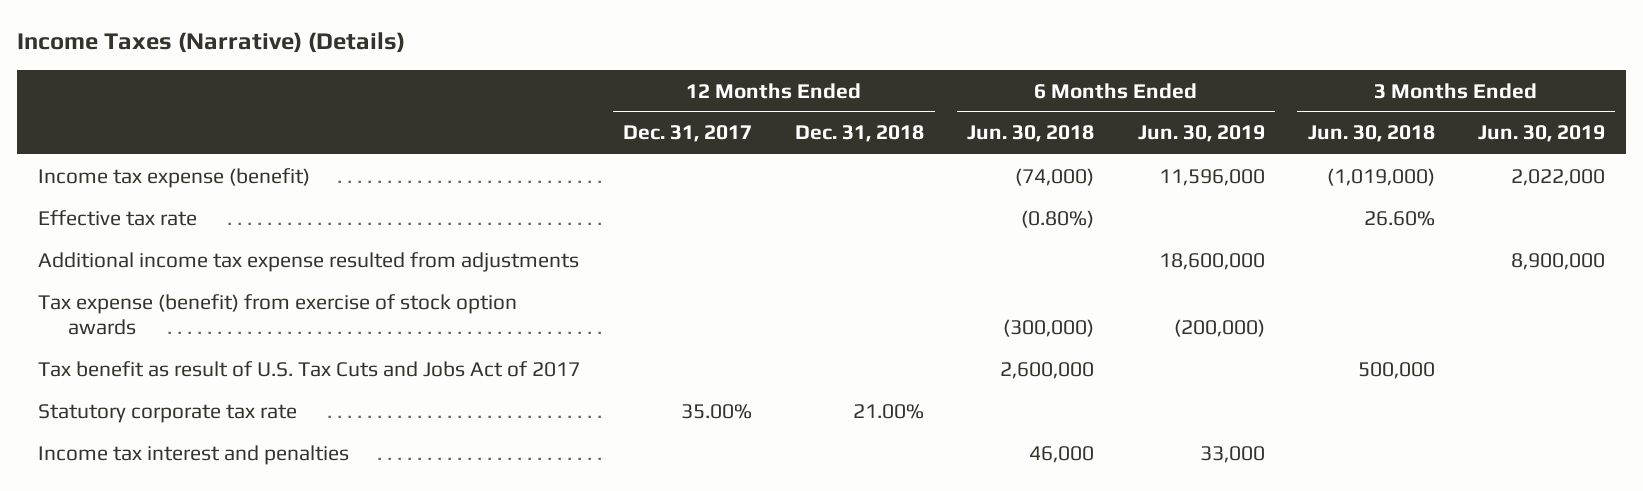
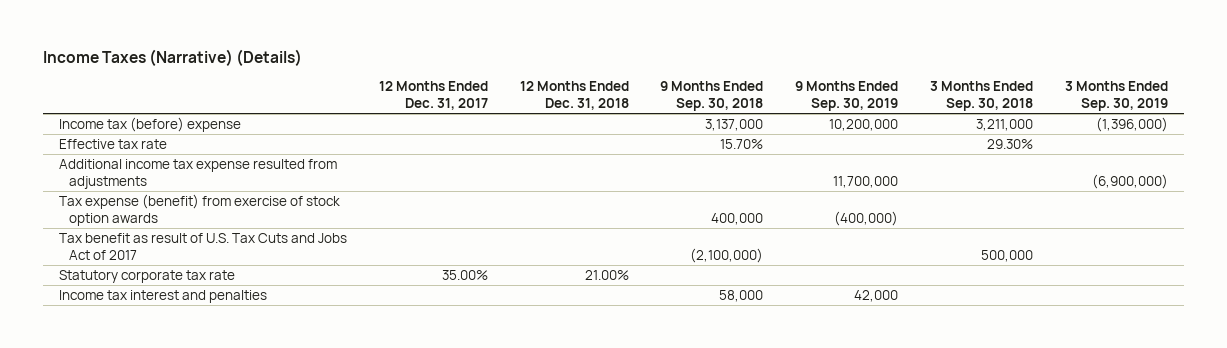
- | 12 Months Ended Dec. 31, 2017 | 12 Months Ended Dec. 31, 2018 | 6 Months Ended Jun. 30, 2018 | 6 Months Ended Jun. 30, 2019 | 3 Months Ended Jun. 30, 2018 | 3 Months Ended Jun. 30, 2019
+ | 12 Months Ended Dec. 31, 2017 | 12 Months Ended Dec. 31, 2018 | 9 Months Ended Sep. 30, 2018 | 9 Months Ended Sep. 30, 2019 | 3 Months Ended Sep. 30, 2018 | 3 Months Ended Sep. 30, 2019
- Income tax expense (benefit) | | | (74,000) | 11,596,000 | (1,019,000) | 2,022,000
+ Income tax (before) expense | | | 3,137,000 | 10,200,000 | 3,211,000 | (1,396,000)

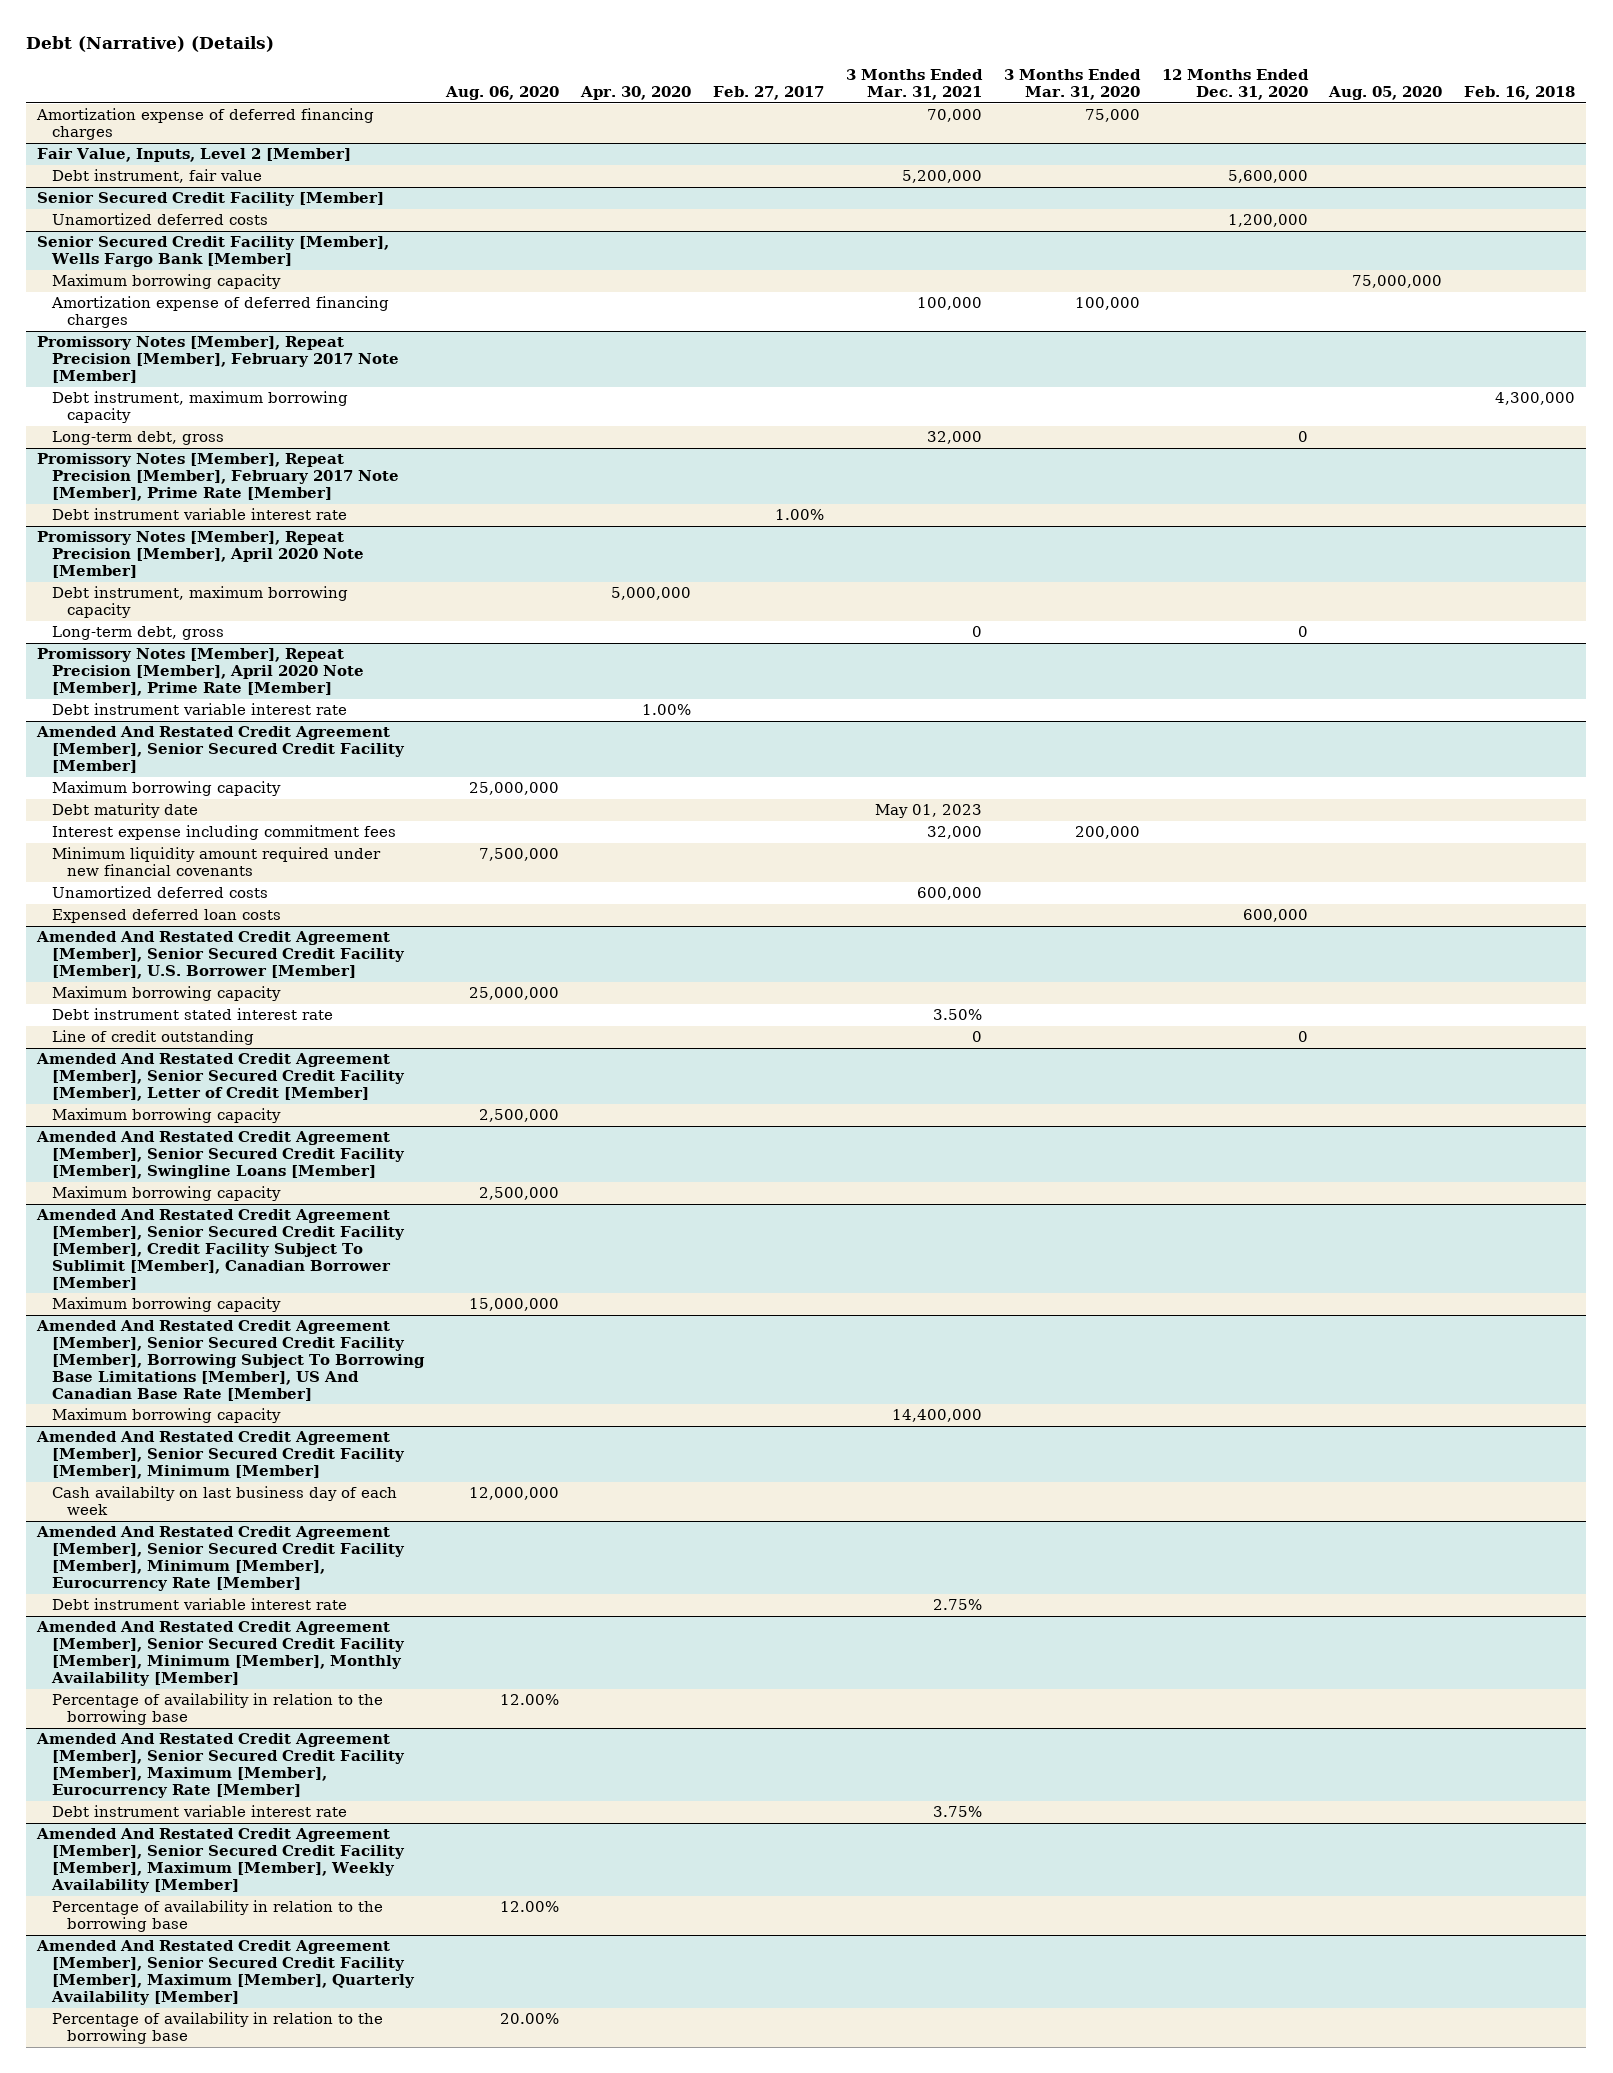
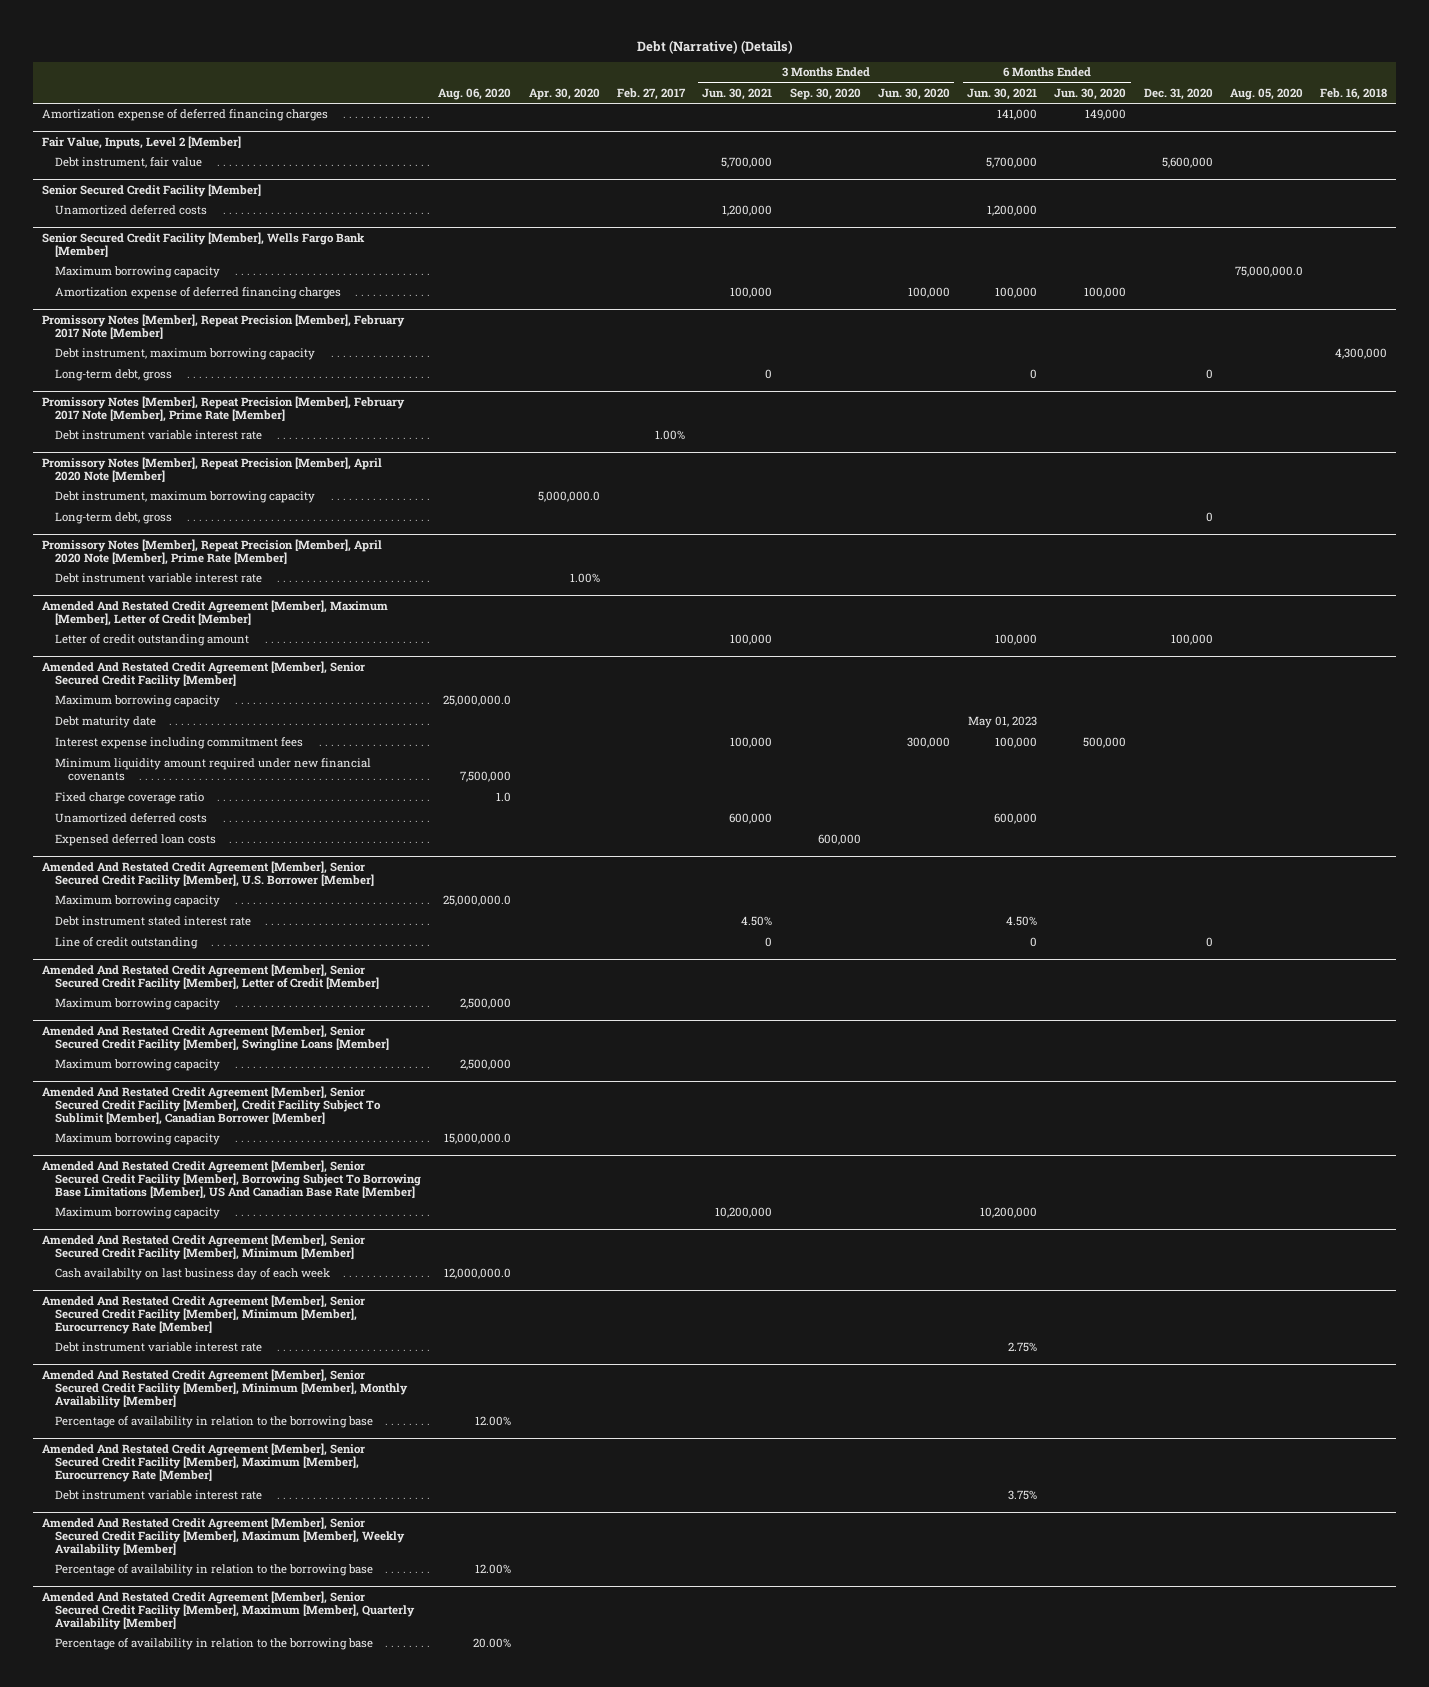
- | Aug. 06, 2020 | Apr. 30, 2020 | Feb. 27, 2017 | 3 Months Ended Mar. 31, 2021 | 3 Months Ended Mar. 31, 2020 | 12 Months Ended Dec. 31, 2020 | Aug. 05, 2020 | Feb. 16, 2018
+ | Aug. 06, 2020 | Apr. 30, 2020 | Feb. 27, 2017 | 3 Months Ended Jun. 30, 2021 | 3 Months Ended Sep. 30, 2020 | 3 Months Ended Jun. 30, 2020 | 6 Months Ended Jun. 30, 2021 | 6 Months Ended Jun. 30, 2020 | Dec. 31, 2020 | Aug. 05, 2020 | Feb. 16, 2018
@ Senior Secured Credit Facility [Member], Wells Fargo Bank [Member]
- Maximum borrowing capacity | | | | | | | 75,000,000 |
+ Maximum borrowing capacity | | | | | | | | | | 75,000,000.0 |
@ Promissory Notes [Member], Repeat Precision [Member], April 2020 Note [Member]
- Debt instrument, maximum borrowing capacity | | 5,000,000 | | | | | |
+ Debt instrument, maximum borrowing capacity | | 5,000,000.0 | | | | | | | | |
+ Amended And Restated Credit Agreement [Member], Maximum [Member], Letter of Credit [Member]
+ Letter of credit outstanding amount | | | | 100,000 | | | 100,000 | | 100,000 | |
@ Amended And Restated Credit Agreement [Member], Senior Secured Credit Facility [Member]
- Maximum borrowing capacity | 25,000,000 | | | | | | |
+ Maximum borrowing capacity | 25,000,000.0 | | | | | | | | | |
+ Fixed charge coverage ratio | 1.0 | | | | | | | | | |
@ Amended And Restated Credit Agreement [Member], Senior Secured Credit Facility [Member], U.S. Borrower [Member]
- Maximum borrowing capacity | 25,000,000 | | | | | | |
+ Maximum borrowing capacity | 25,000,000.0 | | | | | | | | | |
@ Amended And Restated Credit Agreement [Member], Senior Secured Credit Facility [Member], Credit Facility Subject To Sublimit [Member], Canadian Borrower [Member]
- Maximum borrowing capacity | 15,000,000 | | | | | | |
+ Maximum borrowing capacity | 15,000,000.0 | | | | | | | | | |
@ Amended And Restated Credit Agreement [Member], Senior Secured Credit Facility [Member], Minimum [Member]
- Cash availabilty on last business day of each week | 12,000,000 | | | | | | |
+ Cash availabilty on last business day of each week | 12,000,000.0 | | | | | | | | | |

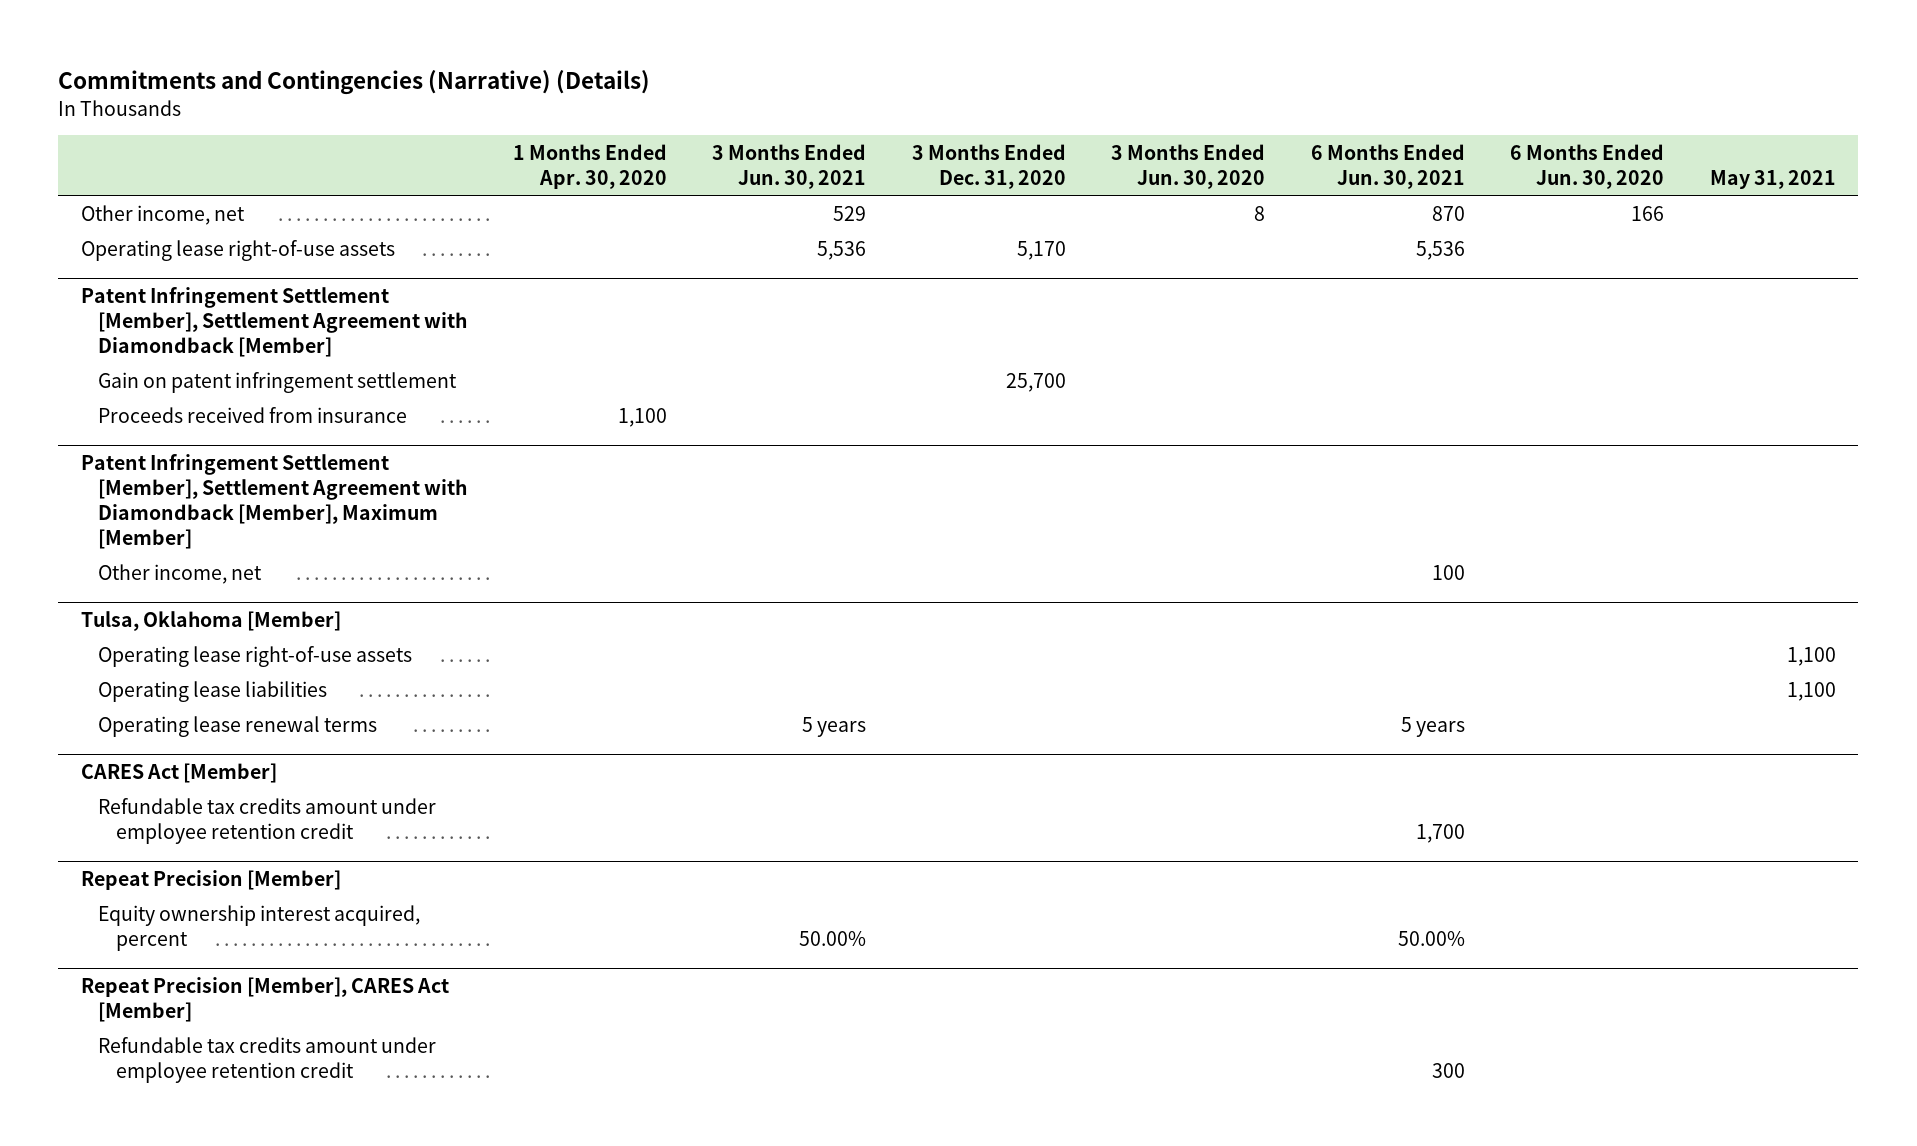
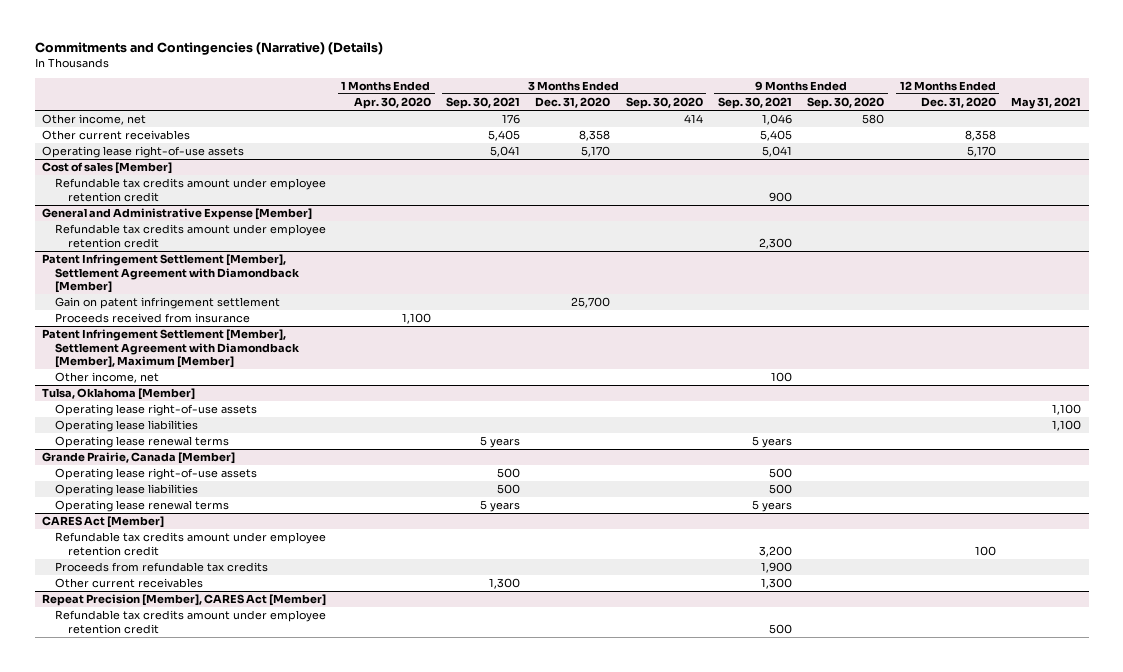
- | 1 Months Ended Apr. 30, 2020 | 3 Months Ended Jun. 30, 2021 | 3 Months Ended Dec. 31, 2020 | 3 Months Ended Jun. 30, 2020 | 6 Months Ended Jun. 30, 2021 | 6 Months Ended Jun. 30, 2020 | May 31, 2021
+ | 1 Months Ended Apr. 30, 2020 | 3 Months Ended Sep. 30, 2021 | 3 Months Ended Dec. 31, 2020 | 3 Months Ended Sep. 30, 2020 | 9 Months Ended Sep. 30, 2021 | 9 Months Ended Sep. 30, 2020 | 12 Months Ended Dec. 31, 2020 | May 31, 2021
+ Other current receivables | | 5,405 | 8,358 | | 5,405 | | 8,358 |
+ Cost of sales [Member]
+ Refundable tax credits amount under employee retention credit | | | | | 900 | | |
+ General and Administrative Expense [Member]
+ Refundable tax credits amount under employee retention credit | | | | | 2,300 | | |
+ Grande Prairie, Canada [Member]
+ Operating lease right-of-use assets | | 500 | | | 500 | | |
+ Operating lease liabilities | | 500 | | | 500 | | |
+ Operating lease renewal terms | | 5 years | | | 5 years | | |
- Repeat Precision [Member]
- Equity ownership interest acquired, percent | | 50.00% | | | 50.00% | |
@ CARES Act [Member]
+ Proceeds from refundable tax credits | | | | | 1,900 | | |
+ Other current receivables | | 1,300 | | | 1,300 | | |

